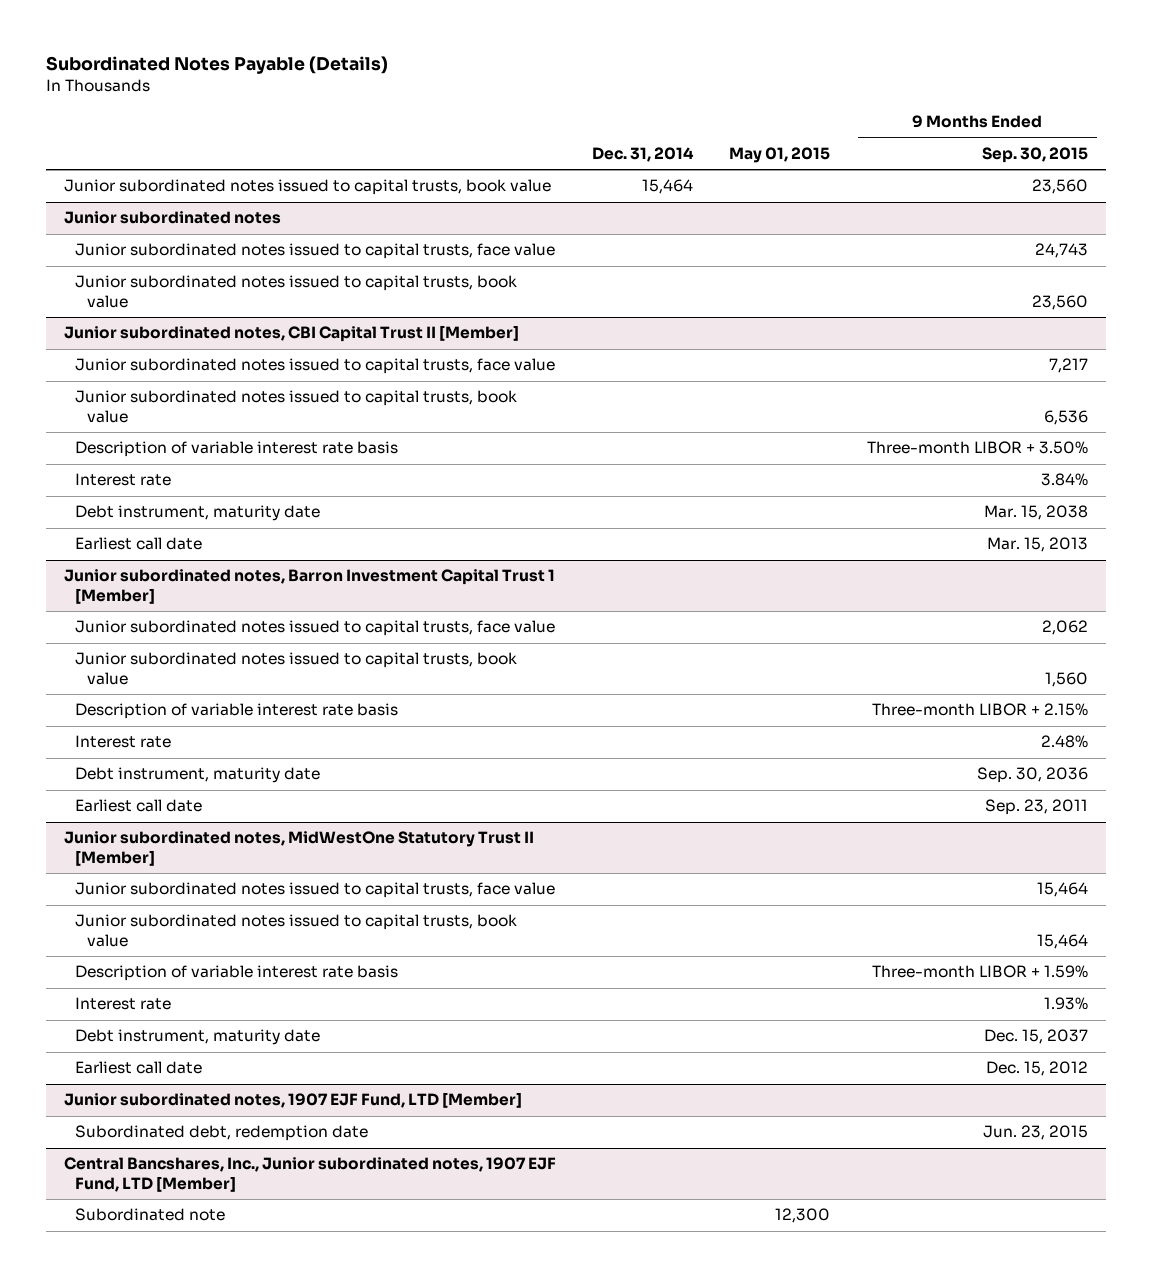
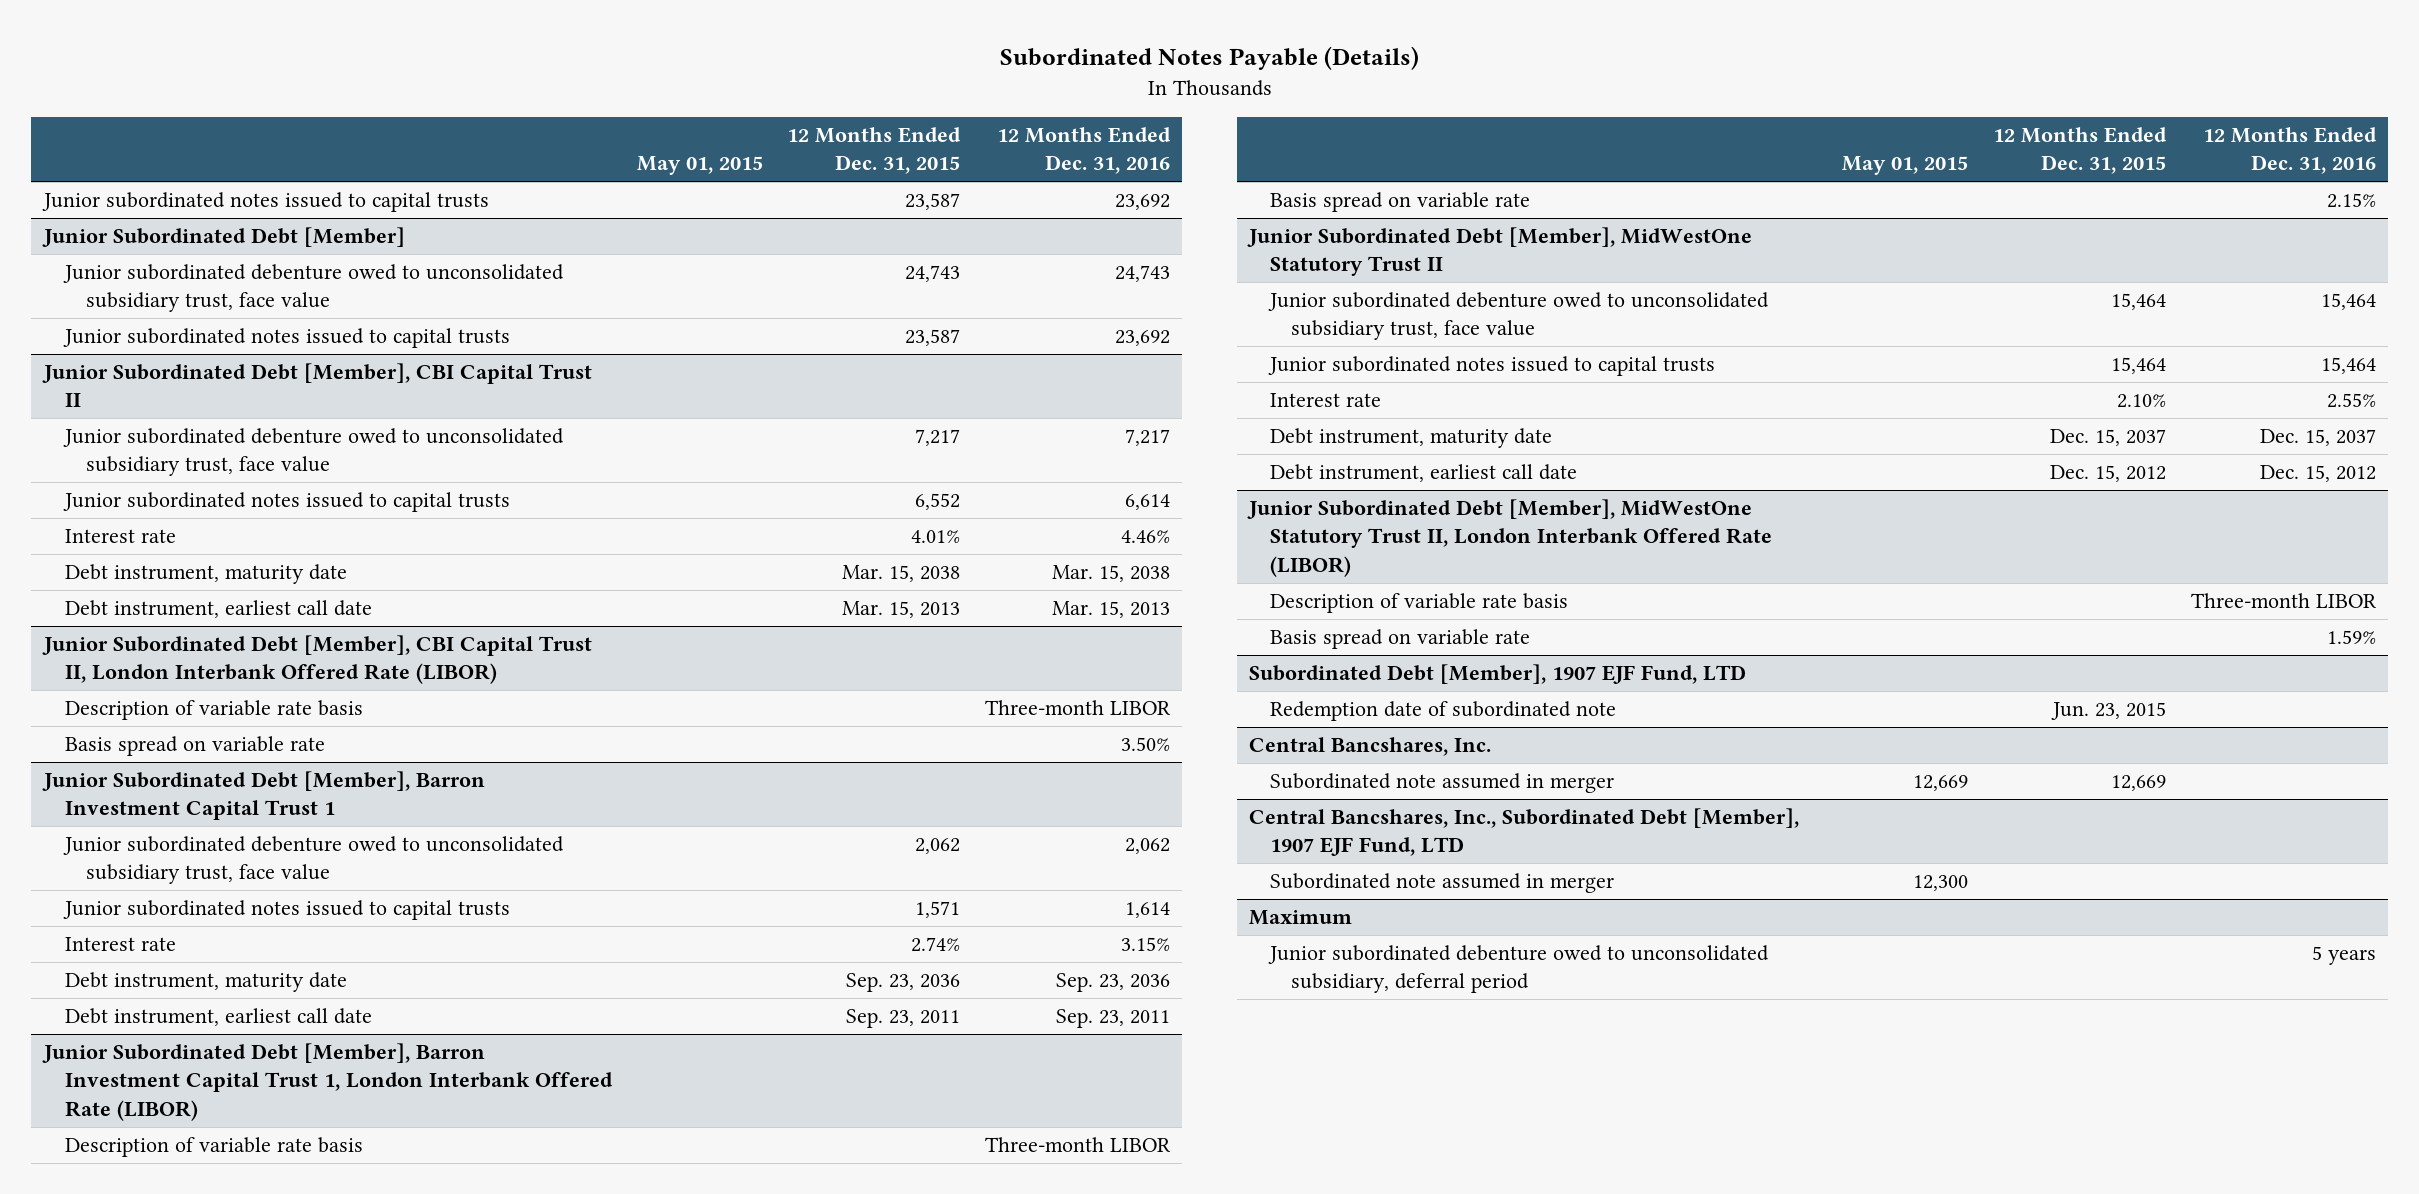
- | Dec. 31, 2014 | May 01, 2015 | 9 Months Ended Sep. 30, 2015
+ | May 01, 2015 | 12 Months Ended Dec. 31, 2015 | 12 Months Ended Dec. 31, 2016
- Junior subordinated notes issued to capital trusts, book value | 15,464 | | 23,560
- Junior subordinated notes
- Junior subordinated notes issued to capital trusts, face value | | | 24,743
- Junior subordinated notes issued to capital trusts, book value | | | 23,560
- Junior subordinated notes, CBI Capital Trust II [Member]
- Junior subordinated notes issued to capital trusts, face value | | | 7,217
- Junior subordinated notes issued to capital trusts, book value | | | 6,536
- Description of variable interest rate basis | | | Three-month LIBOR + 3.50%
+ Junior subordinated notes issued to capital trusts | | 23,587 | 23,692
+ Junior Subordinated Debt [Member]
+ Junior subordinated debenture owed to unconsolidated subsidiary trust, face value | | 24,743 | 24,743
+ Junior subordinated notes issued to capital trusts | | 23,587 | 23,692
+ Junior Subordinated Debt [Member], CBI Capital Trust II
+ Junior subordinated debenture owed to unconsolidated subsidiary trust, face value | | 7,217 | 7,217
+ Junior subordinated notes issued to capital trusts | | 6,552 | 6,614
- Earliest call date | | | Mar. 15, 2013
- Junior subordinated notes, Barron Investment Capital Trust 1 [Member]
- Junior subordinated notes issued to capital trusts, face value | | | 2,062
- Junior subordinated notes issued to capital trusts, book value | | | 1,560
- Description of variable interest rate basis | | | Three-month LIBOR + 2.15%
+ Debt instrument, earliest call date | | Mar. 15, 2013 | Mar. 15, 2013
+ Junior Subordinated Debt [Member], CBI Capital Trust II, London Interbank Offered Rate (LIBOR)
+ Description of variable rate basis | | | Three-month LIBOR
+ Basis spread on variable rate | | | 3.50%
+ Junior Subordinated Debt [Member], Barron Investment Capital Trust 1
+ Junior subordinated debenture owed to unconsolidated subsidiary trust, face value | | 2,062 | 2,062
+ Junior subordinated notes issued to capital trusts | | 1,571 | 1,614
- Earliest call date | | | Sep. 23, 2011
- Junior subordinated notes, MidWestOne Statutory Trust II [Member]
- Junior subordinated notes issued to capital trusts, face value | | | 15,464
- Junior subordinated notes issued to capital trusts, book value | | | 15,464
- Description of variable interest rate basis | | | Three-month LIBOR + 1.59%
+ Debt instrument, earliest call date | | Sep. 23, 2011 | Sep. 23, 2011
+ Junior Subordinated Debt [Member], Barron Investment Capital Trust 1, London Interbank Offered Rate (LIBOR)
+ Description of variable rate basis | | | Three-month LIBOR
+ Basis spread on variable rate | | | 2.15%
+ Junior Subordinated Debt [Member], MidWestOne Statutory Trust II
+ Junior subordinated debenture owed to unconsolidated subsidiary trust, face value | | 15,464 | 15,464
+ Junior subordinated notes issued to capital trusts | | 15,464 | 15,464
- Earliest call date | | | Dec. 15, 2012
- Junior subordinated notes, 1907 EJF Fund, LTD [Member]
- Subordinated debt, redemption date | | | Jun. 23, 2015
- Central Bancshares, Inc., Junior subordinated notes, 1907 EJF Fund, LTD [Member]
- Subordinated note | | 12,300 |
+ Debt instrument, earliest call date | | Dec. 15, 2012 | Dec. 15, 2012
+ Junior Subordinated Debt [Member], MidWestOne Statutory Trust II, London Interbank Offered Rate (LIBOR)
+ Description of variable rate basis | | | Three-month LIBOR
+ Basis spread on variable rate | | | 1.59%
+ Subordinated Debt [Member], 1907 EJF Fund, LTD
+ Redemption date of subordinated note | | Jun. 23, 2015 |
+ Central Bancshares, Inc.
+ Subordinated note assumed in merger | 12,669 | 12,669 |
+ Central Bancshares, Inc., Subordinated Debt [Member], 1907 EJF Fund, LTD
+ Subordinated note assumed in merger | 12,300 | |
+ Maximum
+ Junior subordinated debenture owed to unconsolidated subsidiary, deferral period | | | 5 years

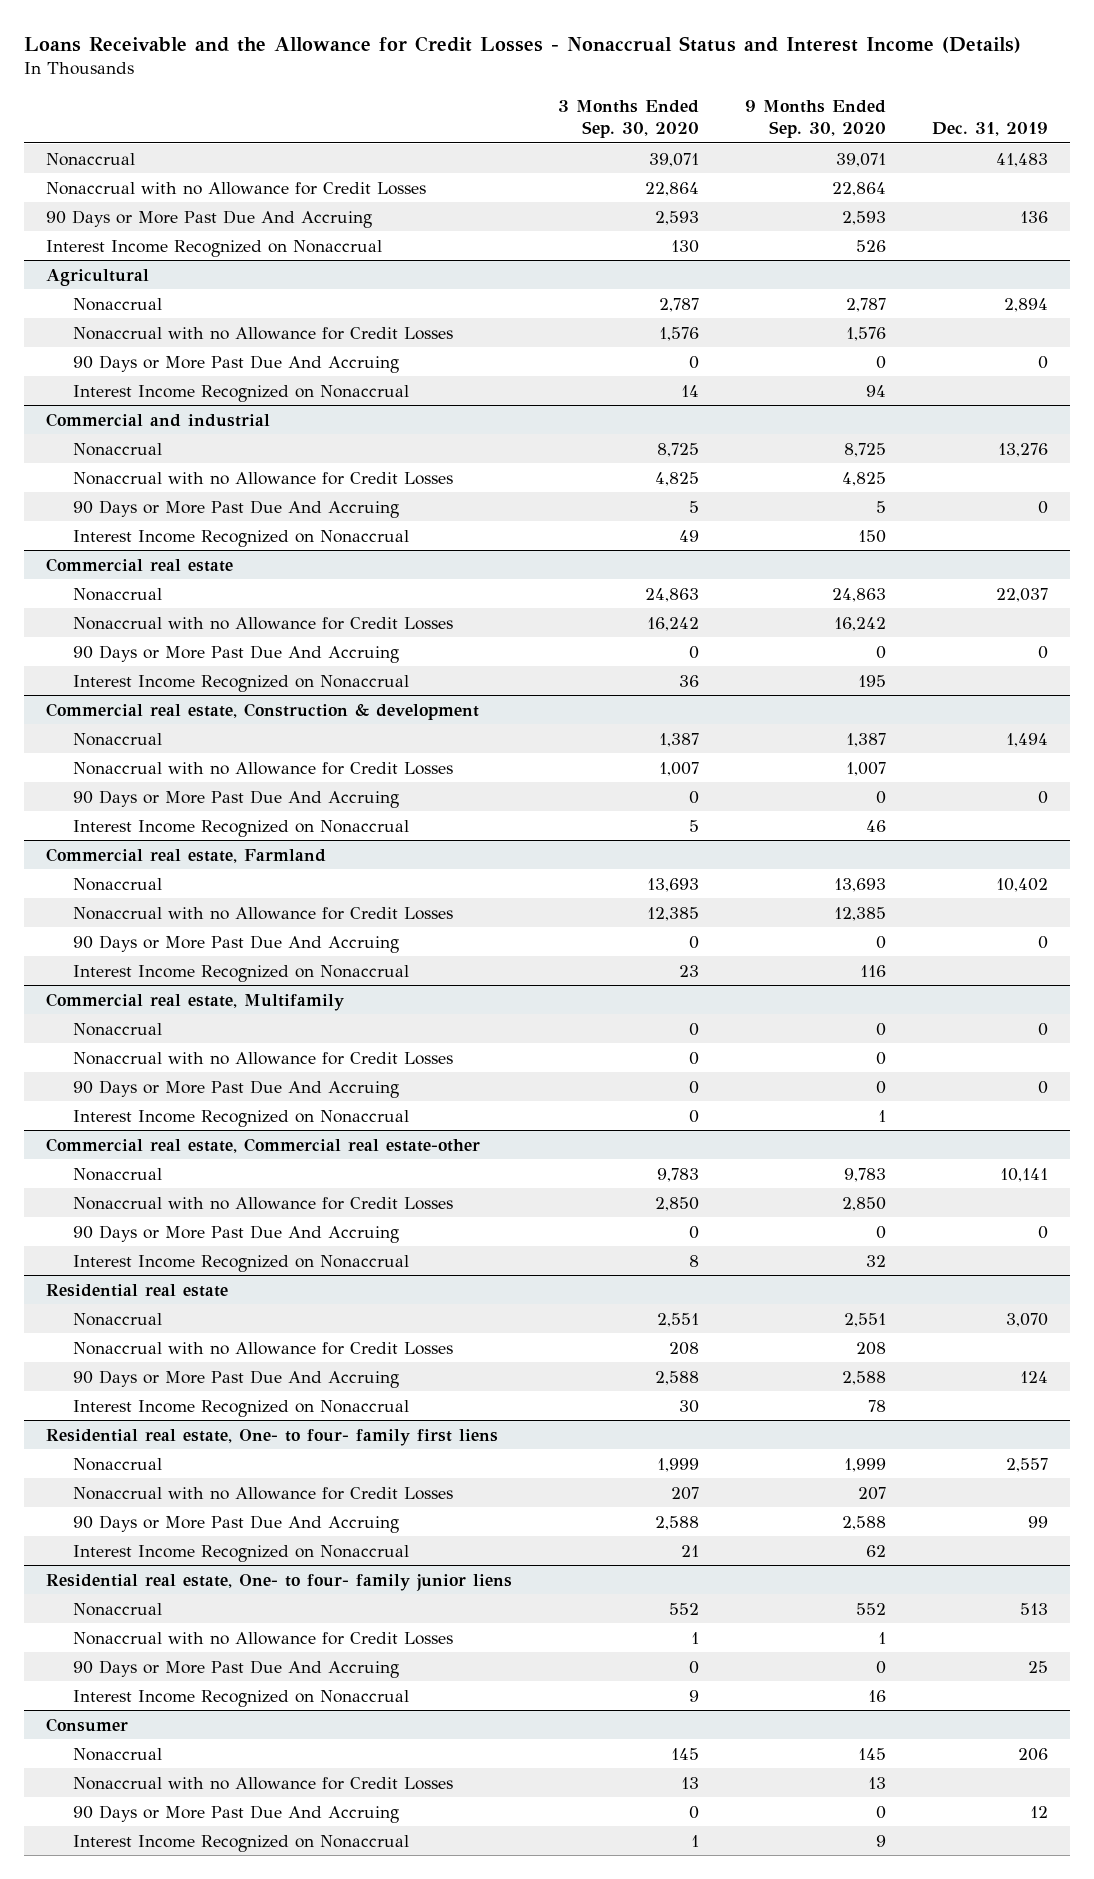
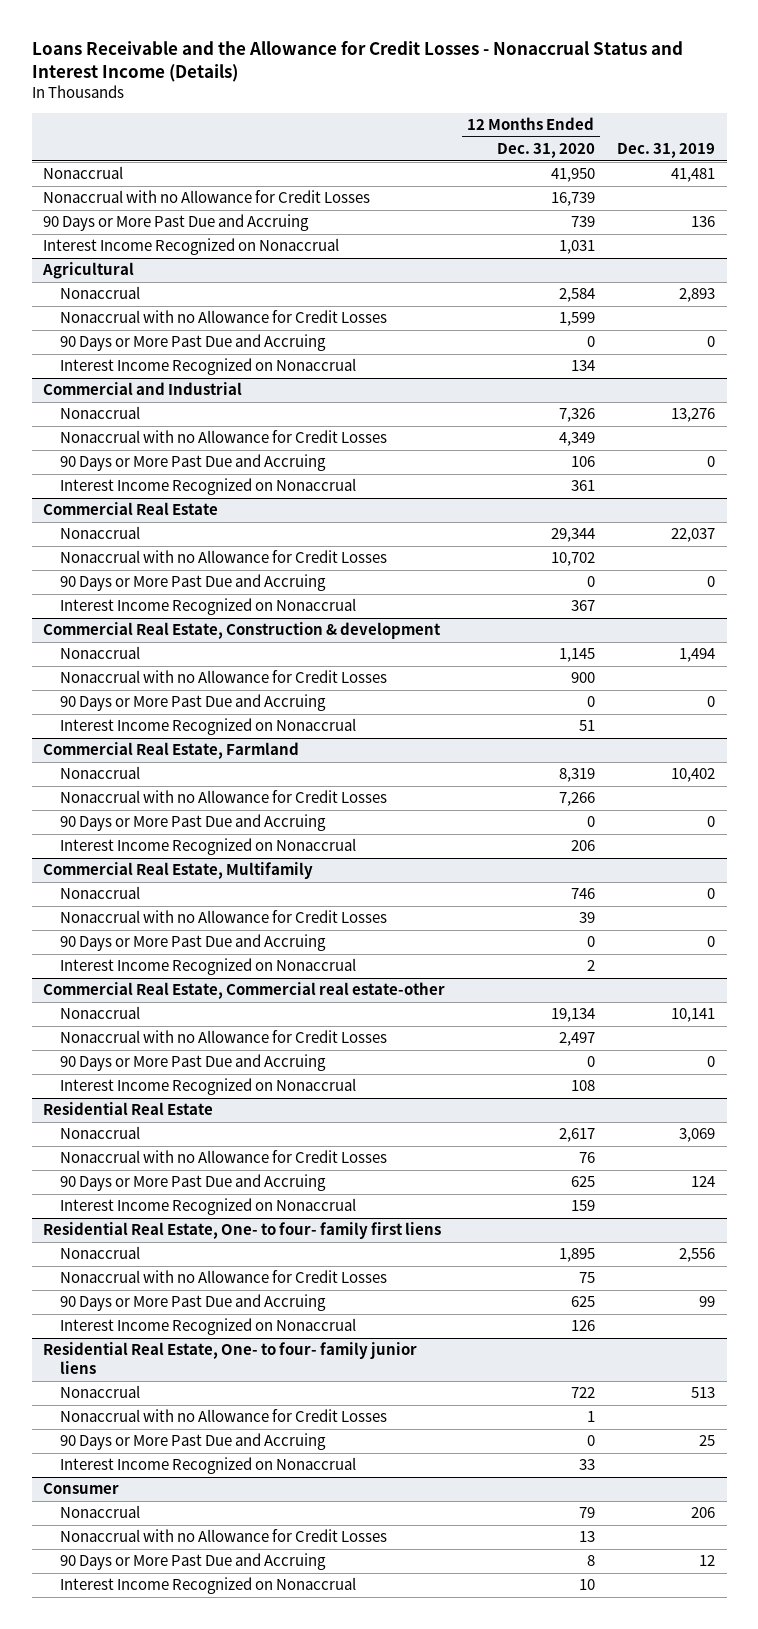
- | 3 Months Ended Sep. 30, 2020 | 9 Months Ended Sep. 30, 2020 | Dec. 31, 2019
+ | 12 Months Ended Dec. 31, 2020 | Dec. 31, 2019
- Nonaccrual | 39,071 | 39,071 | 41,483
+ Nonaccrual | 41,950 | 41,481
- 90 Days or More Past Due And Accruing | 2,593 | 2,593 | 136
+ 90 Days or More Past Due and Accruing | 739 | 136
@ Agricultural
- Nonaccrual | 2,787 | 2,787 | 2,894
+ Nonaccrual | 2,584 | 2,893
- 90 Days or More Past Due And Accruing | 0 | 0 | 0
+ 90 Days or More Past Due and Accruing | 0 | 0
- Commercial and industrial
+ Commercial and Industrial
- 90 Days or More Past Due And Accruing | 5 | 5 | 0
+ 90 Days or More Past Due and Accruing | 106 | 0
- Commercial real estate
+ Commercial Real Estate
- 90 Days or More Past Due And Accruing | 0 | 0 | 0
+ 90 Days or More Past Due and Accruing | 0 | 0
- Commercial real estate, Construction & development
+ Commercial Real Estate, Construction & development
- 90 Days or More Past Due And Accruing | 0 | 0 | 0
+ 90 Days or More Past Due and Accruing | 0 | 0
- Commercial real estate, Farmland
+ Commercial Real Estate, Farmland
- 90 Days or More Past Due And Accruing | 0 | 0 | 0
+ 90 Days or More Past Due and Accruing | 0 | 0
- Commercial real estate, Multifamily
+ Commercial Real Estate, Multifamily
- 90 Days or More Past Due And Accruing | 0 | 0 | 0
+ 90 Days or More Past Due and Accruing | 0 | 0
- Commercial real estate, Commercial real estate-other
+ Commercial Real Estate, Commercial real estate-other
- 90 Days or More Past Due And Accruing | 0 | 0 | 0
+ 90 Days or More Past Due and Accruing | 0 | 0
- Residential real estate
- Nonaccrual | 2,551 | 2,551 | 3,070
+ Residential Real Estate
+ Nonaccrual | 2,617 | 3,069
- 90 Days or More Past Due And Accruing | 2,588 | 2,588 | 124
+ 90 Days or More Past Due and Accruing | 625 | 124
- Residential real estate, One- to four- family first liens
- Nonaccrual | 1,999 | 1,999 | 2,557
+ Residential Real Estate, One- to four- family first liens
+ Nonaccrual | 1,895 | 2,556
- 90 Days or More Past Due And Accruing | 2,588 | 2,588 | 99
+ 90 Days or More Past Due and Accruing | 625 | 99
- Residential real estate, One- to four- family junior liens
+ Residential Real Estate, One- to four- family junior liens
- 90 Days or More Past Due And Accruing | 0 | 0 | 25
+ 90 Days or More Past Due and Accruing | 0 | 25
@ Consumer
- 90 Days or More Past Due And Accruing | 0 | 0 | 12
+ 90 Days or More Past Due and Accruing | 8 | 12

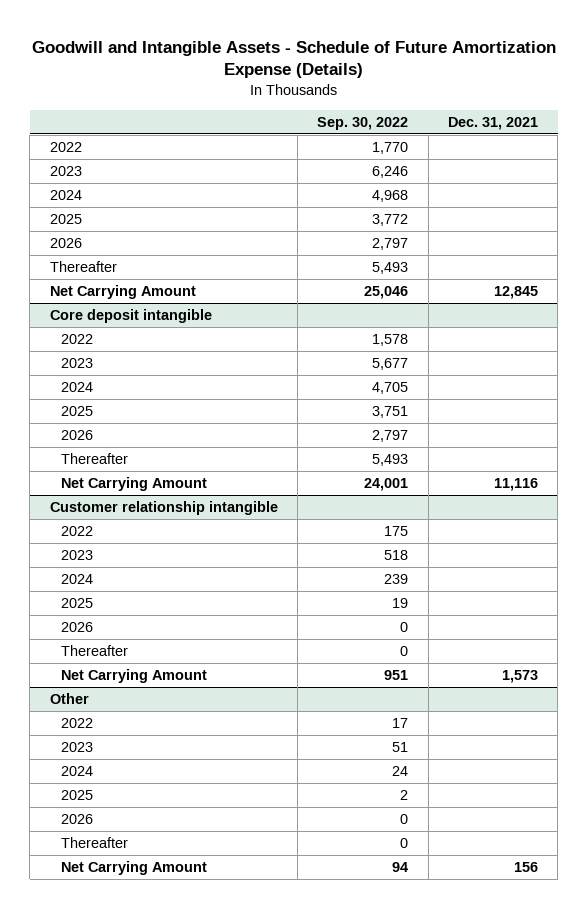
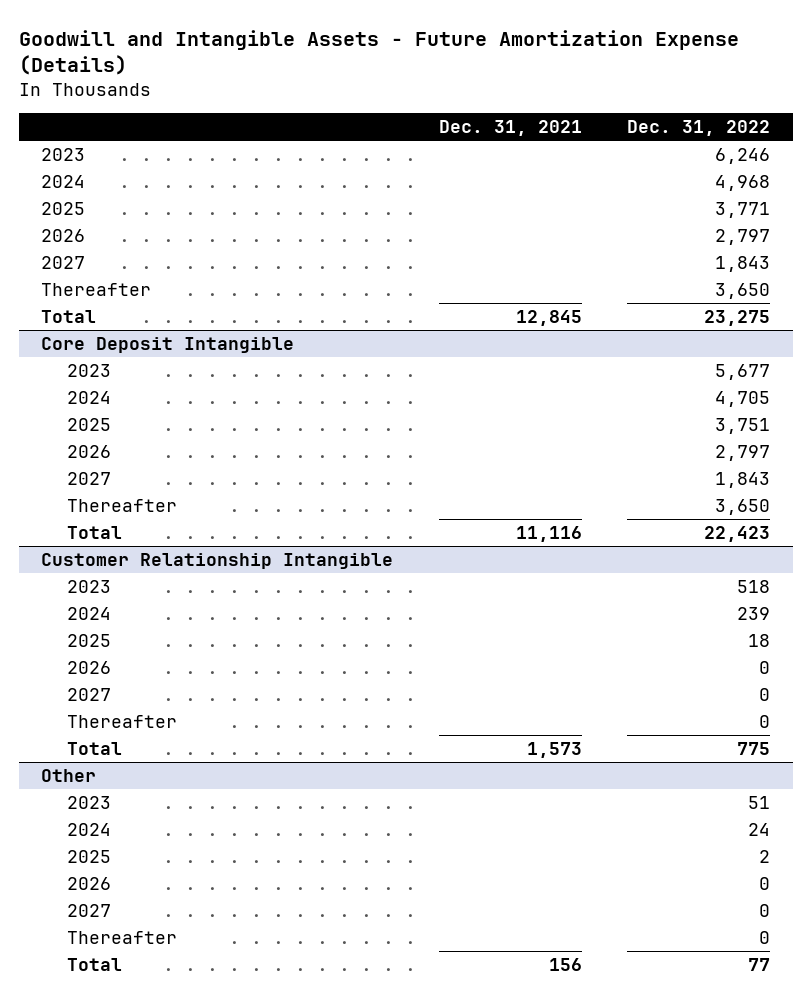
- Goodwill and Intangible Assets - Schedule of Future Amortization Expense (Details)
+ Goodwill and Intangible Assets - Future Amortization Expense (Details)
- | Sep. 30, 2022 | Dec. 31, 2021
+ | Dec. 31, 2021 | Dec. 31, 2022
- 2022 | 1,770 |
+ 2027 | | 1,843
- Net Carrying Amount | 25,046 | 12,845
- Core deposit intangible
- 2022 | 1,578 |
+ Total | 12,845 | 23,275
+ Core Deposit Intangible
+ 2027 | | 1,843
- Net Carrying Amount | 24,001 | 11,116
- Customer relationship intangible
- 2022 | 175 |
+ Total | 11,116 | 22,423
+ Customer Relationship Intangible
+ 2027 | | 0
- Net Carrying Amount | 951 | 1,573
+ Total | 1,573 | 775
@ Other
- 2022 | 17 |
+ 2027 | | 0
- Net Carrying Amount | 94 | 156
+ Total | 156 | 77

